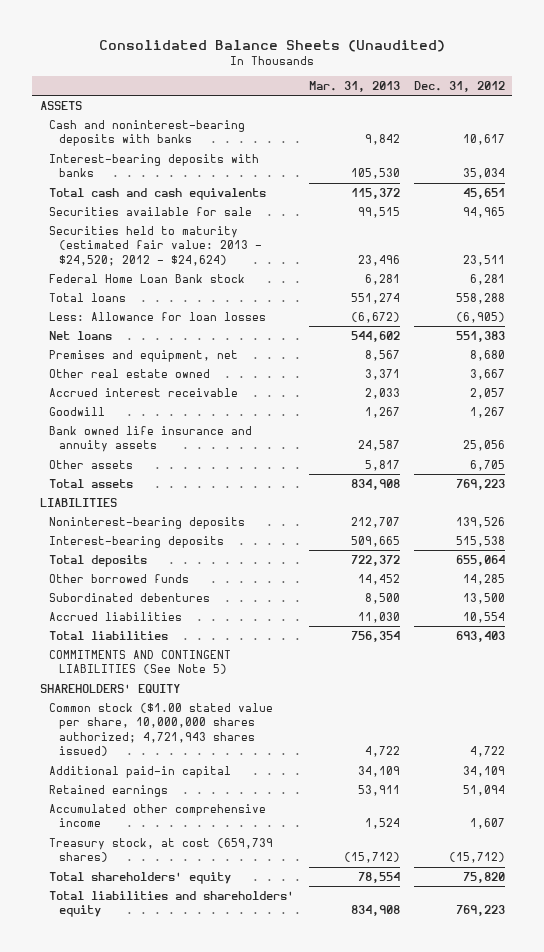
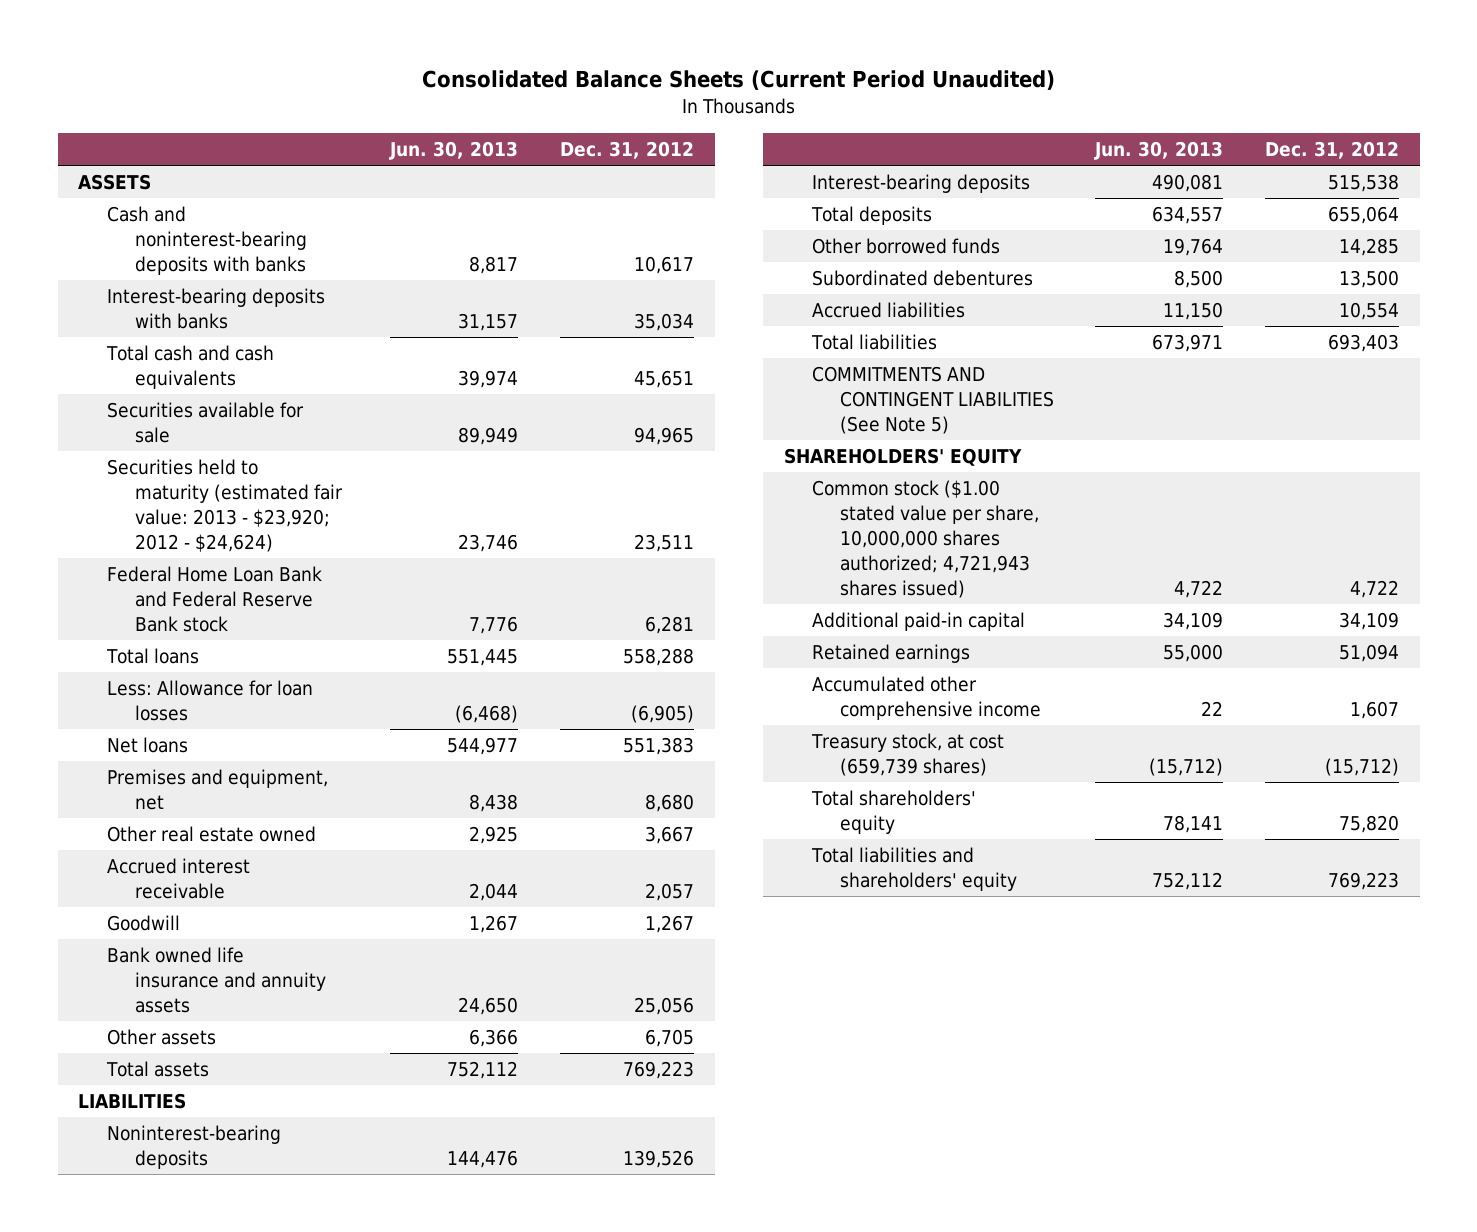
- Consolidated Balance Sheets (Unaudited)
+ Consolidated Balance Sheets (Current Period Unaudited)
- | Mar. 31, 2013 | Dec. 31, 2012
+ | Jun. 30, 2013 | Dec. 31, 2012
- Securities held to maturity (estimated fair value: 2013 - $24,520; 2012 - $24,624) | 23,496 | 23,511
- Federal Home Loan Bank stock | 6,281 | 6,281
+ Securities held to maturity (estimated fair value: 2013 - $23,920; 2012 - $24,624) | 23,746 | 23,511
+ Federal Home Loan Bank and Federal Reserve Bank stock | 7,776 | 6,281

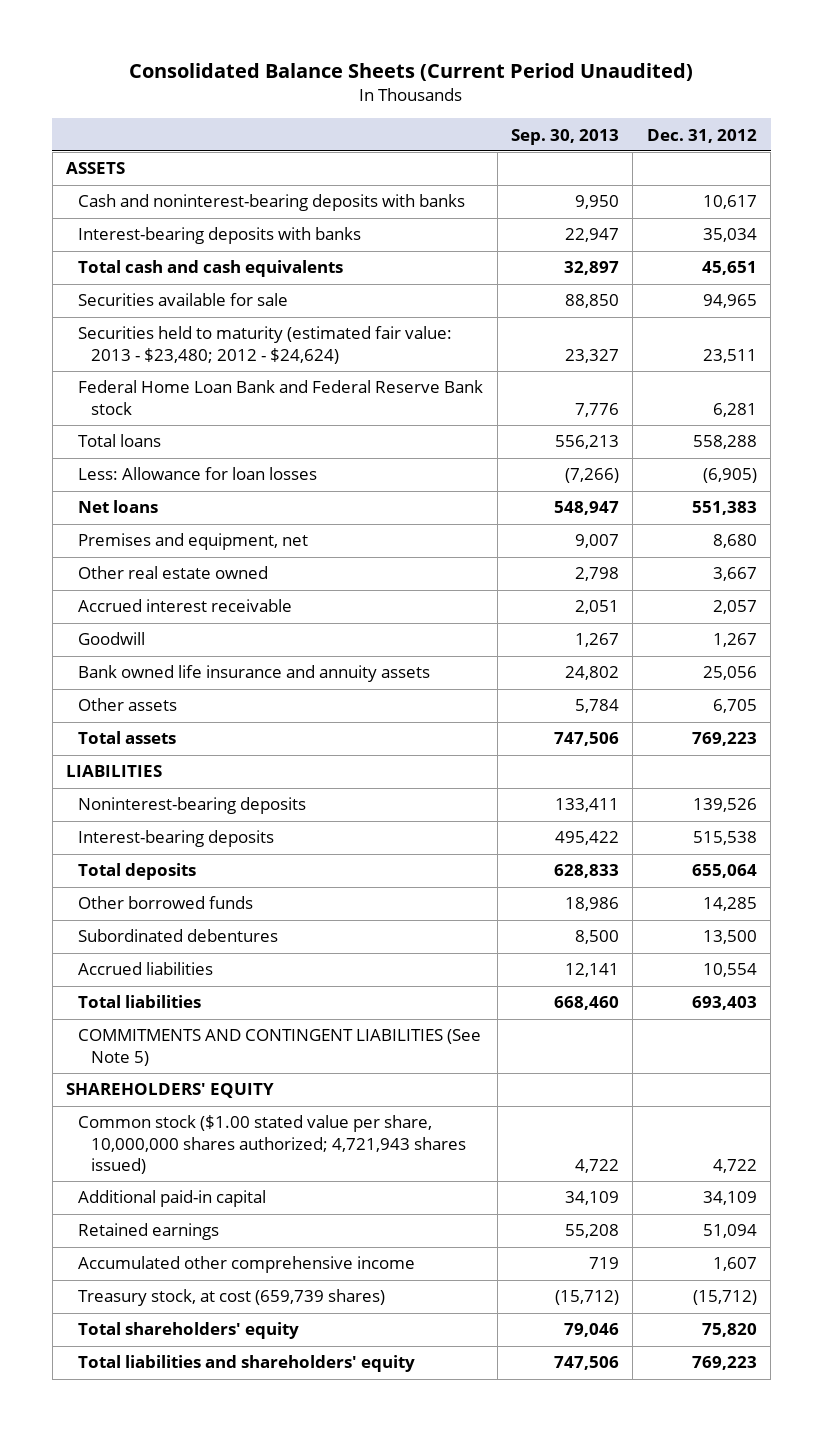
- | Jun. 30, 2013 | Dec. 31, 2012
+ | Sep. 30, 2013 | Dec. 31, 2012
- Securities held to maturity (estimated fair value: 2013 - $23,920; 2012 - $24,624) | 23,746 | 23,511
+ Securities held to maturity (estimated fair value: 2013 - $23,480; 2012 - $24,624) | 23,327 | 23,511

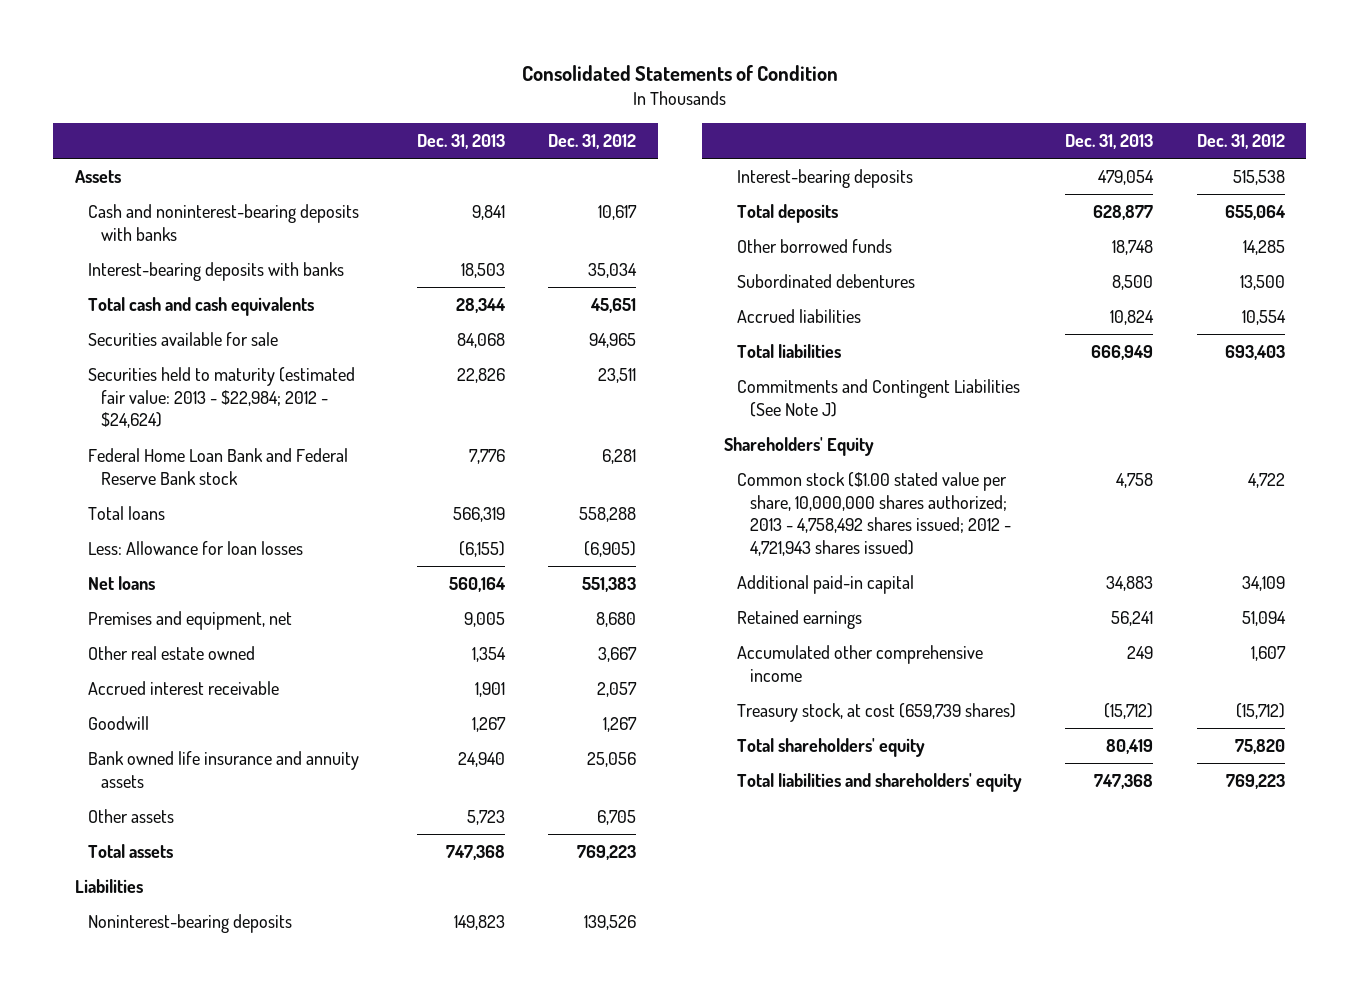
- Consolidated Balance Sheets (Current Period Unaudited)
+ Consolidated Statements of Condition
- | Sep. 30, 2013 | Dec. 31, 2012
+ | Dec. 31, 2013 | Dec. 31, 2012
- ASSETS
+ Assets
- Securities held to maturity (estimated fair value: 2013 - $23,480; 2012 - $24,624) | 23,327 | 23,511
+ Securities held to maturity (estimated fair value: 2013 - $22,984; 2012 - $24,624) | 22,826 | 23,511
- LIABILITIES
+ Liabilities
- COMMITMENTS AND CONTINGENT LIABILITIES (See Note 5)
- SHAREHOLDERS' EQUITY
- Common stock ($1.00 stated value per share, 10,000,000 shares authorized; 4,721,943 shares issued) | 4,722 | 4,722
+ Commitments and Contingent Liabilities (See Note J)
+ Shareholders' Equity
+ Common stock ($1.00 stated value per share, 10,000,000 shares authorized; 2013 - 4,758,492 shares issued; 2012 - 4,721,943 shares issued) | 4,758 | 4,722

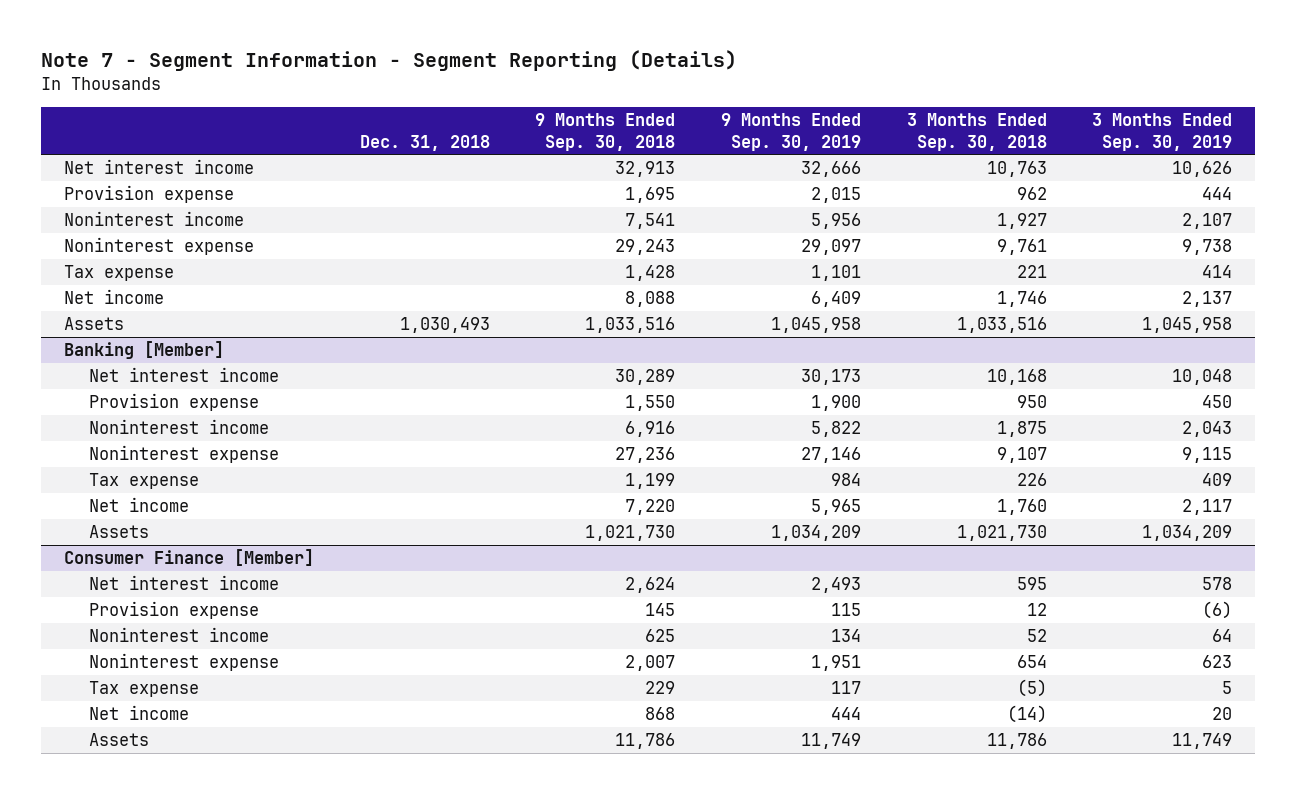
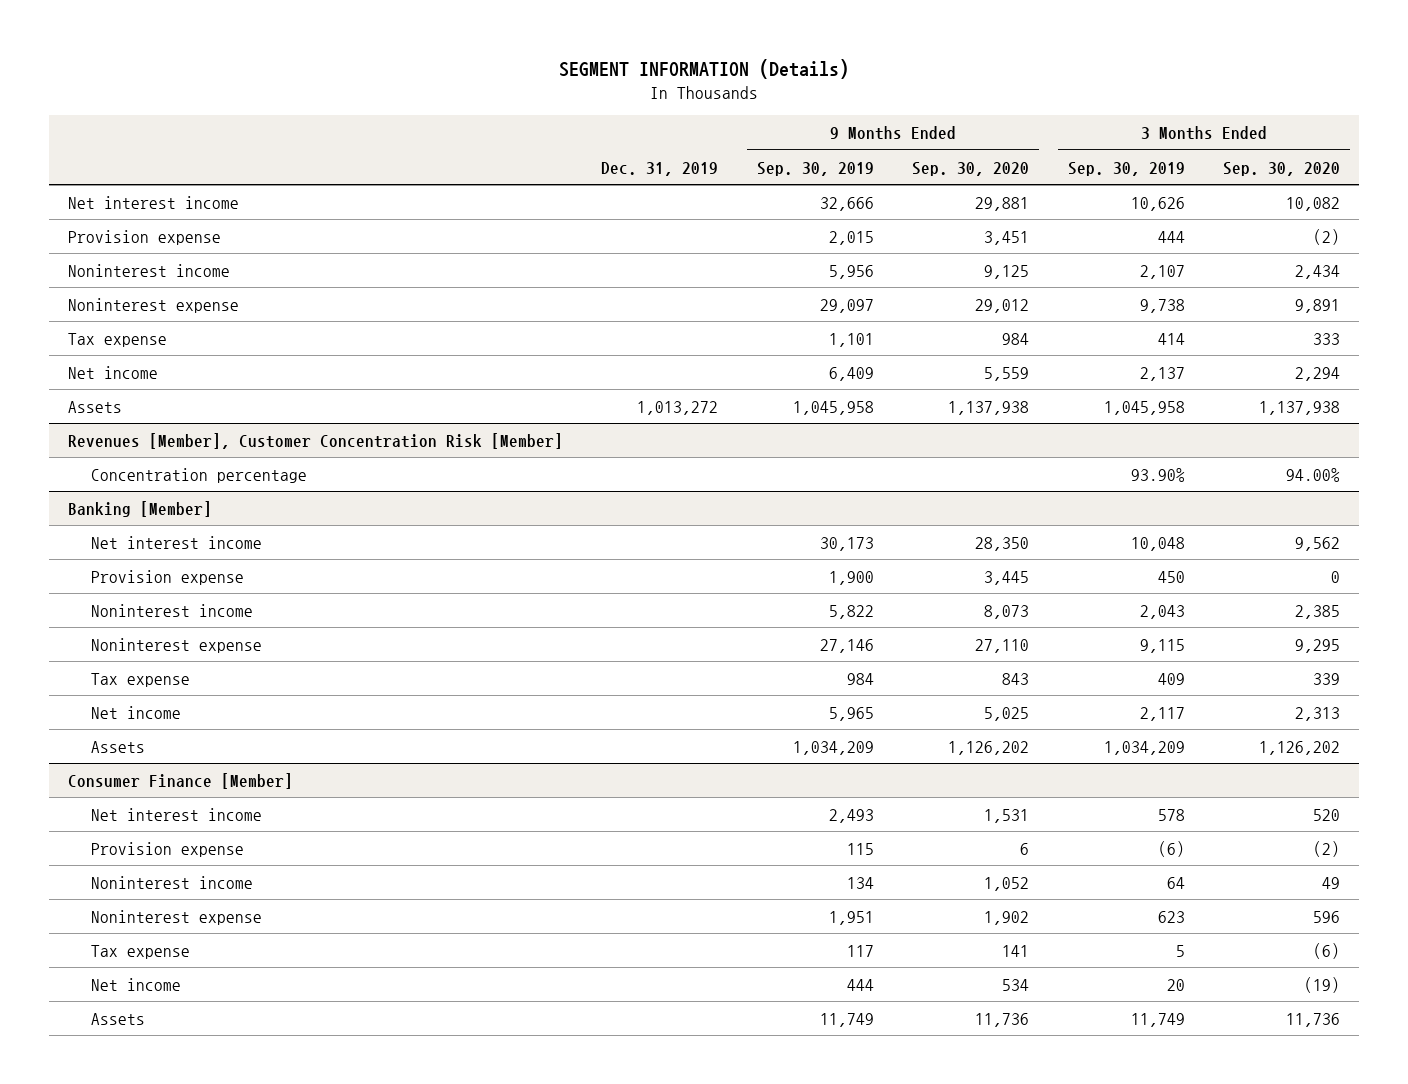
- Note 7 - Segment Information - Segment Reporting (Details)
+ SEGMENT INFORMATION (Details)
- | Dec. 31, 2018 | 9 Months Ended Sep. 30, 2018 | 9 Months Ended Sep. 30, 2019 | 3 Months Ended Sep. 30, 2018 | 3 Months Ended Sep. 30, 2019
+ | Dec. 31, 2019 | 9 Months Ended Sep. 30, 2019 | 9 Months Ended Sep. 30, 2020 | 3 Months Ended Sep. 30, 2019 | 3 Months Ended Sep. 30, 2020
+ Revenues [Member], Customer Concentration Risk [Member]
+ Concentration percentage | | | | 93.90% | 94.00%

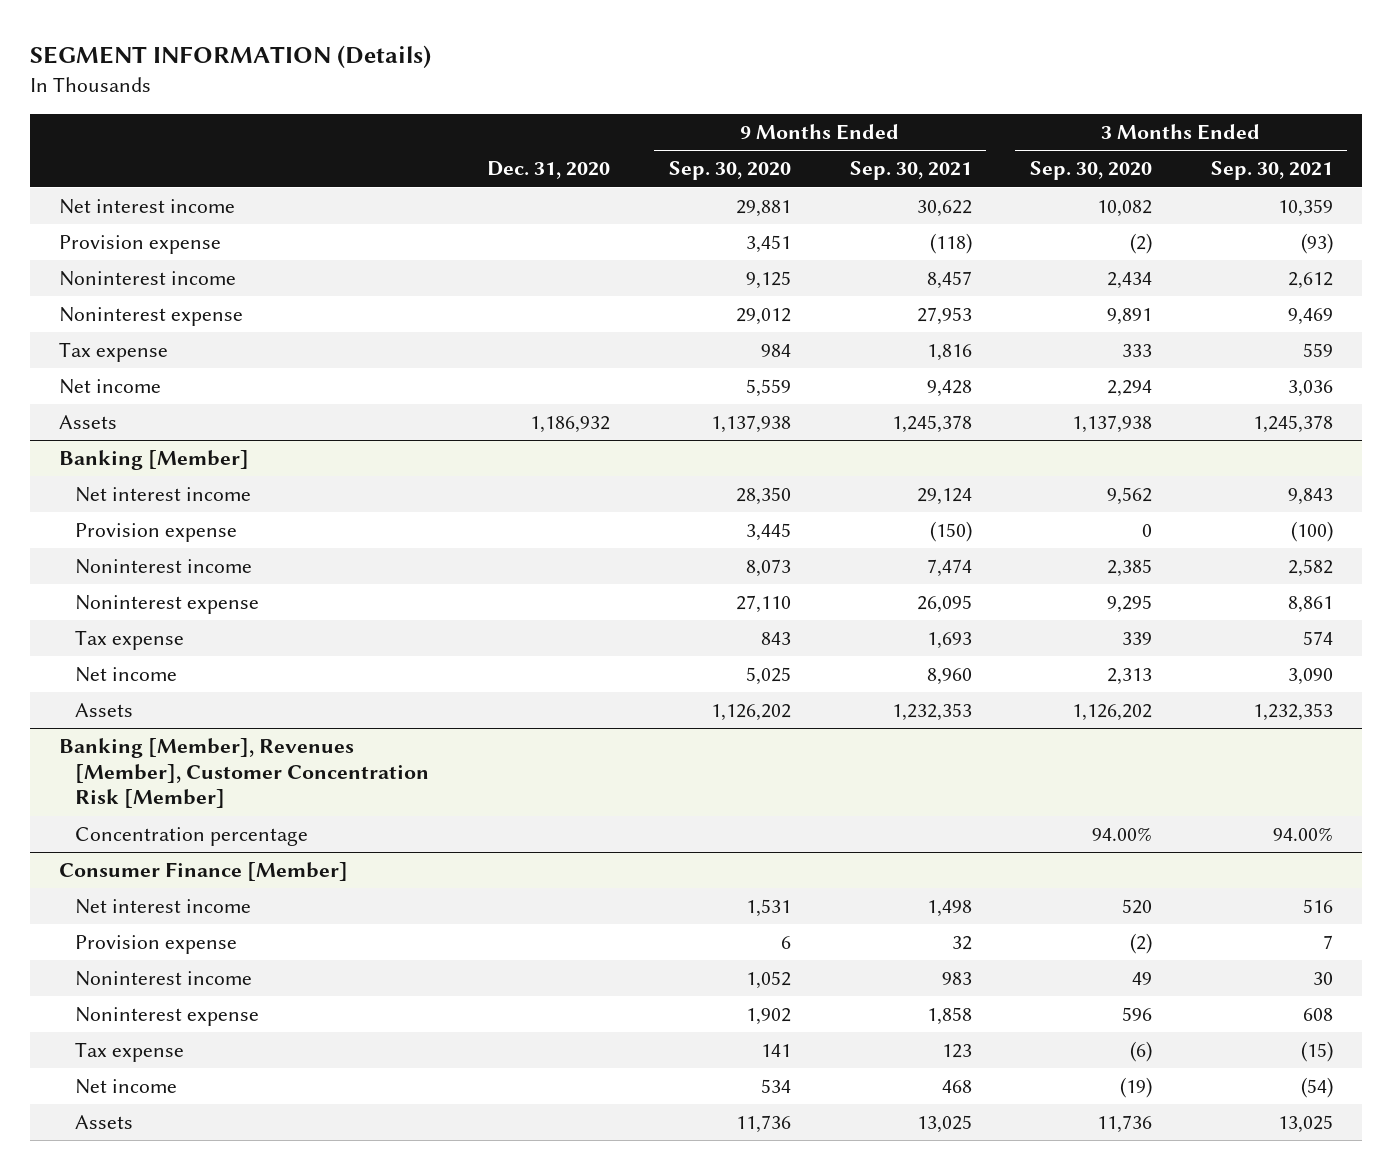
- | Dec. 31, 2019 | 9 Months Ended Sep. 30, 2019 | 9 Months Ended Sep. 30, 2020 | 3 Months Ended Sep. 30, 2019 | 3 Months Ended Sep. 30, 2020
+ | Dec. 31, 2020 | 9 Months Ended Sep. 30, 2020 | 9 Months Ended Sep. 30, 2021 | 3 Months Ended Sep. 30, 2020 | 3 Months Ended Sep. 30, 2021
- Revenues [Member], Customer Concentration Risk [Member]
- Concentration percentage | | | | 93.90% | 94.00%
+ Banking [Member], Revenues [Member], Customer Concentration Risk [Member]
+ Concentration percentage | | | | 94.00% | 94.00%

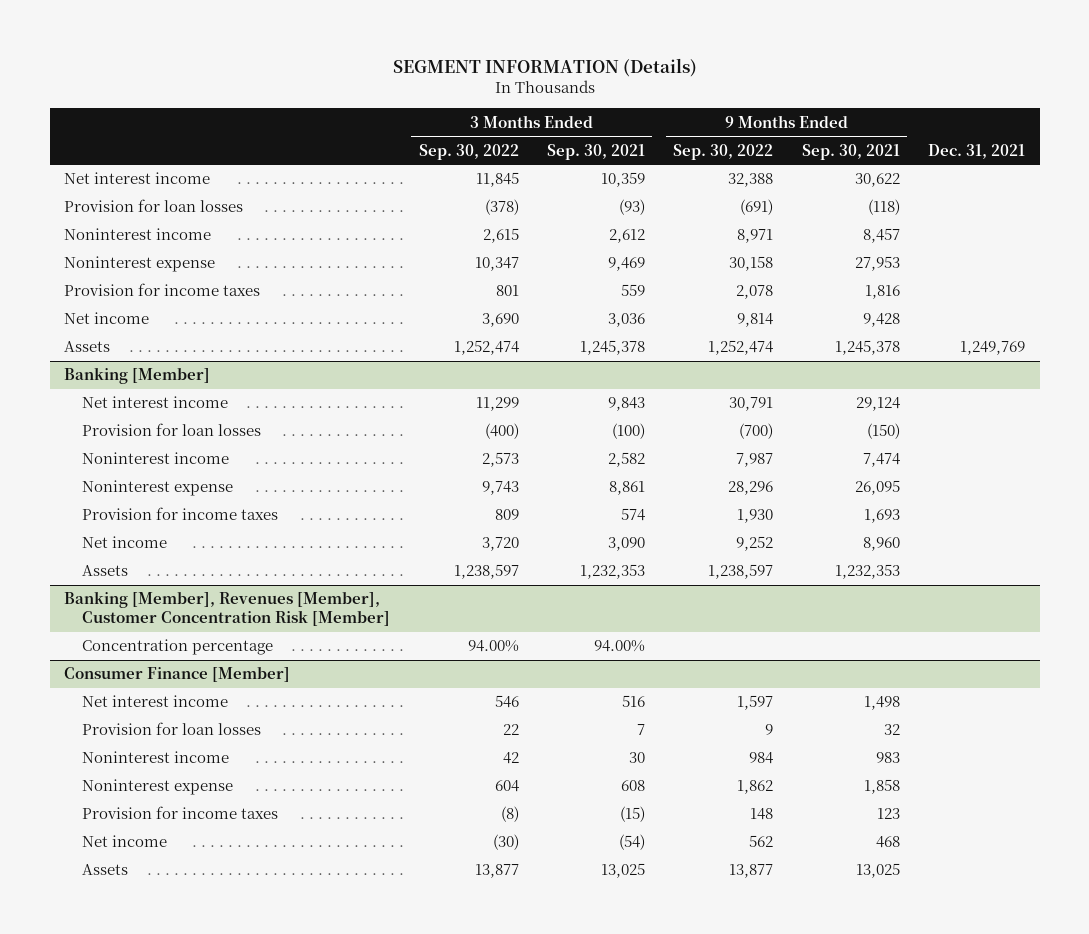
- | Dec. 31, 2020 | 9 Months Ended Sep. 30, 2020 | 9 Months Ended Sep. 30, 2021 | 3 Months Ended Sep. 30, 2020 | 3 Months Ended Sep. 30, 2021
+ | 3 Months Ended Sep. 30, 2022 | 3 Months Ended Sep. 30, 2021 | 9 Months Ended Sep. 30, 2022 | 9 Months Ended Sep. 30, 2021 | Dec. 31, 2021
- Provision expense | | 3,451 | (118) | (2) | (93)
+ Provision for loan losses | (378) | (93) | (691) | (118) |
- Tax expense | | 984 | 1,816 | 333 | 559
+ Provision for income taxes | 801 | 559 | 2,078 | 1,816 |
@ Banking [Member]
- Provision expense | | 3,445 | (150) | 0 | (100)
+ Provision for loan losses | (400) | (100) | (700) | (150) |
- Tax expense | | 843 | 1,693 | 339 | 574
+ Provision for income taxes | 809 | 574 | 1,930 | 1,693 |
@ Consumer Finance [Member]
- Provision expense | | 6 | 32 | (2) | 7
+ Provision for loan losses | 22 | 7 | 9 | 32 |
- Tax expense | | 141 | 123 | (6) | (15)
+ Provision for income taxes | (8) | (15) | 148 | 123 |

